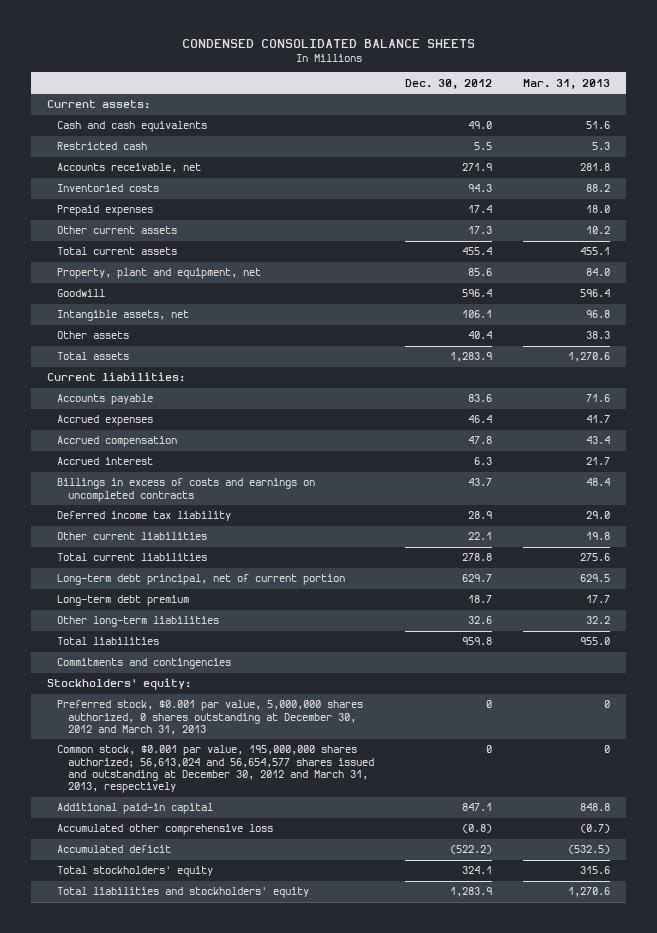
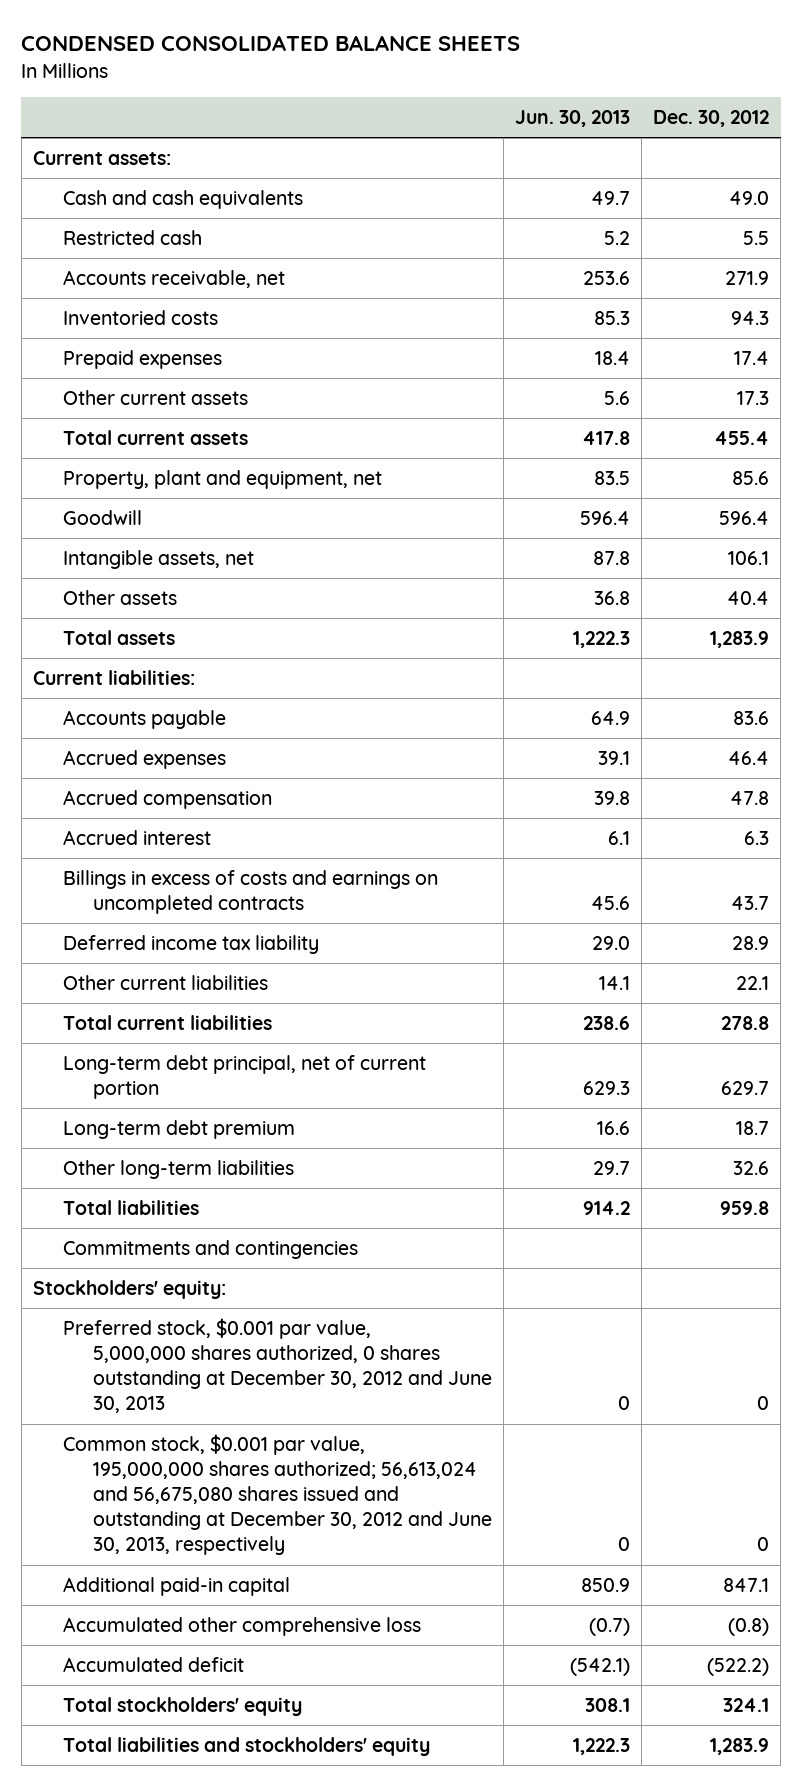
- | Dec. 30, 2012 | Mar. 31, 2013
+ | Jun. 30, 2013 | Dec. 30, 2012
- Preferred stock, $0.001 par value, 5,000,000 shares authorized, 0 shares outstanding at December 30, 2012 and March 31, 2013 | 0 | 0
- Common stock, $0.001 par value, 195,000,000 shares authorized; 56,613,024 and 56,654,577 shares issued and outstanding at December 30, 2012 and March 31, 2013, respectively | 0 | 0
+ Preferred stock, $0.001 par value, 5,000,000 shares authorized, 0 shares outstanding at December 30, 2012 and June 30, 2013 | 0 | 0
+ Common stock, $0.001 par value, 195,000,000 shares authorized; 56,613,024 and 56,675,080 shares issued and outstanding at December 30, 2012 and June 30, 2013, respectively | 0 | 0

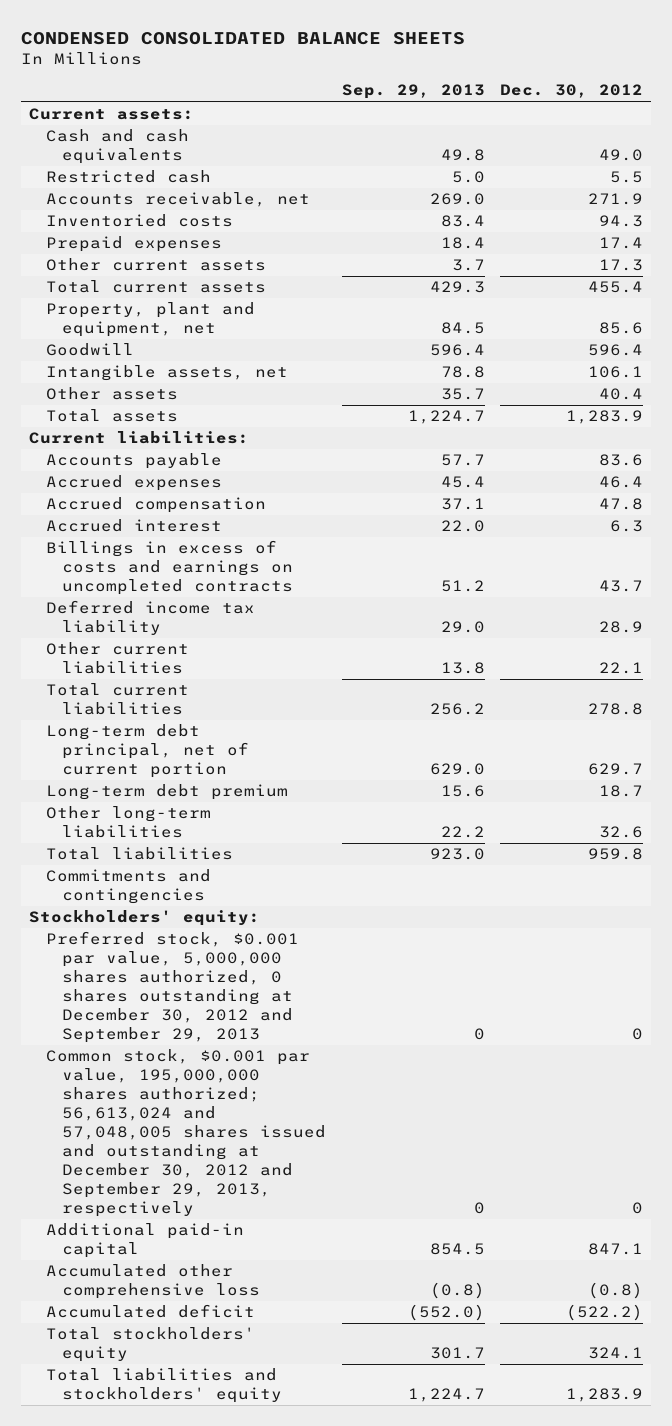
- | Jun. 30, 2013 | Dec. 30, 2012
+ | Sep. 29, 2013 | Dec. 30, 2012
- Preferred stock, $0.001 par value, 5,000,000 shares authorized, 0 shares outstanding at December 30, 2012 and June 30, 2013 | 0 | 0
- Common stock, $0.001 par value, 195,000,000 shares authorized; 56,613,024 and 56,675,080 shares issued and outstanding at December 30, 2012 and June 30, 2013, respectively | 0 | 0
+ Preferred stock, $0.001 par value, 5,000,000 shares authorized, 0 shares outstanding at December 30, 2012 and September 29, 2013 | 0 | 0
+ Common stock, $0.001 par value, 195,000,000 shares authorized; 56,613,024 and 57,048,005 shares issued and outstanding at December 30, 2012 and September 29, 2013, respectively | 0 | 0

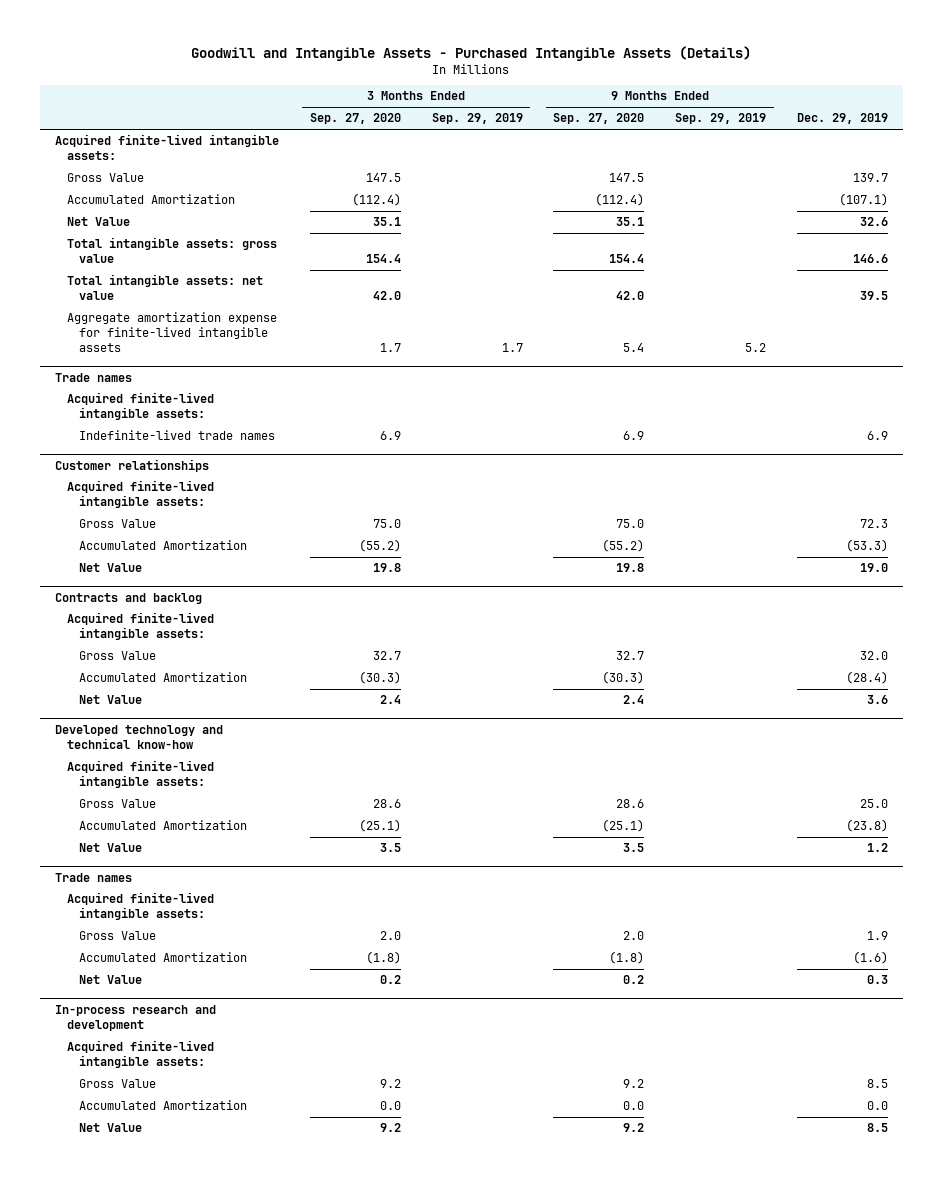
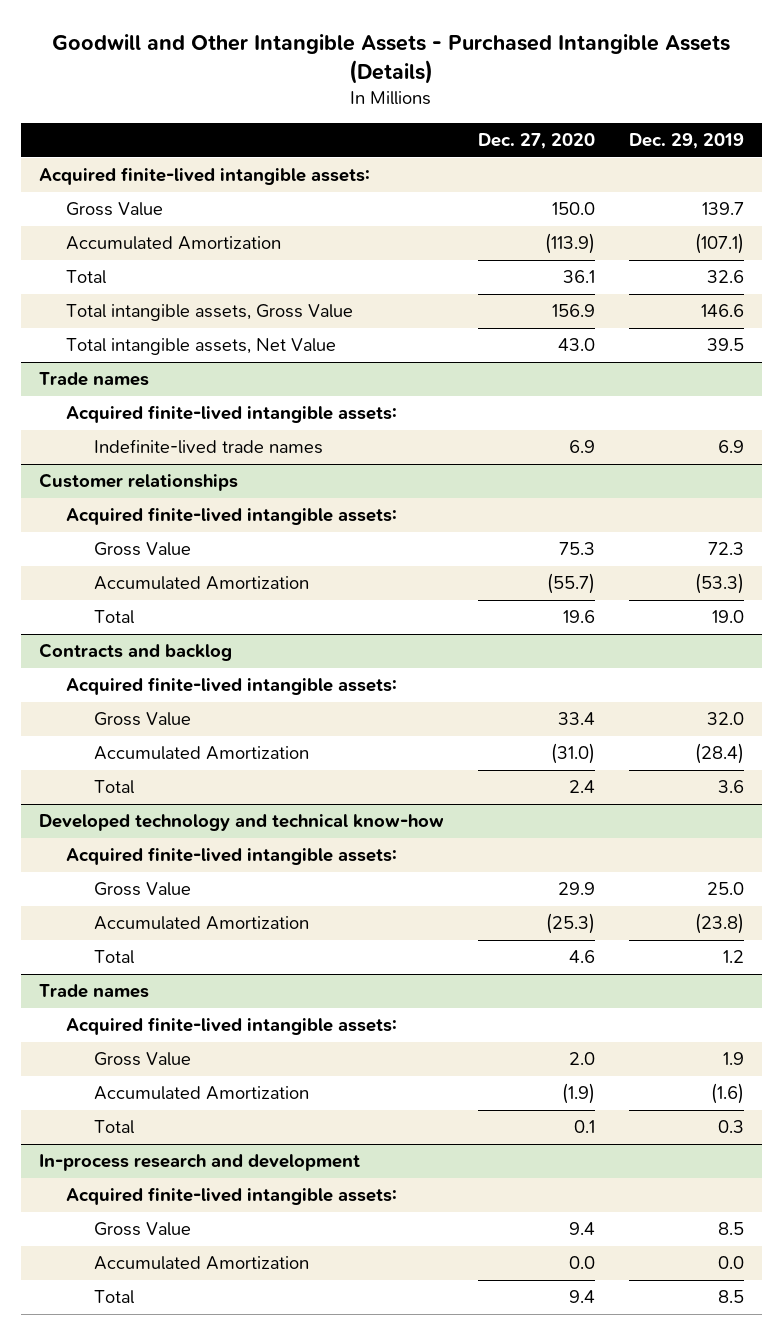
- Goodwill and Intangible Assets - Purchased Intangible Assets (Details)
+ Goodwill and Other Intangible Assets - Purchased Intangible Assets (Details)
- | 3 Months Ended Sep. 27, 2020 | 3 Months Ended Sep. 29, 2019 | 9 Months Ended Sep. 27, 2020 | 9 Months Ended Sep. 29, 2019 | Dec. 29, 2019
+ | Dec. 27, 2020 | Dec. 29, 2019
- Net Value | 35.1 | | 35.1 | | 32.6
- Total intangible assets: gross value | 154.4 | | 154.4 | | 146.6
- Total intangible assets: net value | 42.0 | | 42.0 | | 39.5
- Aggregate amortization expense for finite-lived intangible assets | 1.7 | 1.7 | 5.4 | 5.2 |
+ Total | 36.1 | 32.6
+ Total intangible assets, Gross Value | 156.9 | 146.6
+ Total intangible assets, Net Value | 43.0 | 39.5
@ Customer relationships
- Net Value | 19.8 | | 19.8 | | 19.0
+ Total | 19.6 | 19.0
@ Contracts and backlog
- Net Value | 2.4 | | 2.4 | | 3.6
+ Total | 2.4 | 3.6
@ Developed technology and technical know-how
- Net Value | 3.5 | | 3.5 | | 1.2
+ Total | 4.6 | 1.2
@ Trade names
- Net Value | 0.2 | | 0.2 | | 0.3
+ Total | 0.1 | 0.3
@ In-process research and development
- Net Value | 9.2 | | 9.2 | | 8.5
+ Total | 9.4 | 8.5

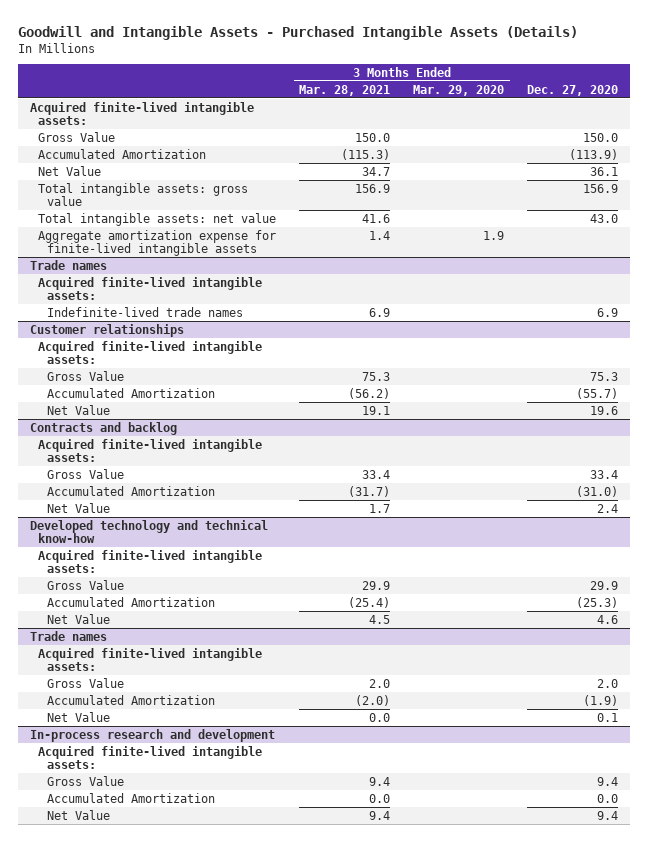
- Goodwill and Other Intangible Assets - Purchased Intangible Assets (Details)
+ Goodwill and Intangible Assets - Purchased Intangible Assets (Details)
- | Dec. 27, 2020 | Dec. 29, 2019
+ | 3 Months Ended Mar. 28, 2021 | 3 Months Ended Mar. 29, 2020 | Dec. 27, 2020
- Total | 36.1 | 32.6
- Total intangible assets, Gross Value | 156.9 | 146.6
- Total intangible assets, Net Value | 43.0 | 39.5
+ Net Value | 34.7 | | 36.1
+ Total intangible assets: gross value | 156.9 | | 156.9
+ Total intangible assets: net value | 41.6 | | 43.0
+ Aggregate amortization expense for finite-lived intangible assets | 1.4 | 1.9 |
@ Customer relationships
- Total | 19.6 | 19.0
+ Net Value | 19.1 | | 19.6
@ Contracts and backlog
- Total | 2.4 | 3.6
+ Net Value | 1.7 | | 2.4
@ Developed technology and technical know-how
- Total | 4.6 | 1.2
+ Net Value | 4.5 | | 4.6
@ Trade names
- Total | 0.1 | 0.3
+ Net Value | 0.0 | | 0.1
@ In-process research and development
- Total | 9.4 | 8.5
+ Net Value | 9.4 | | 9.4

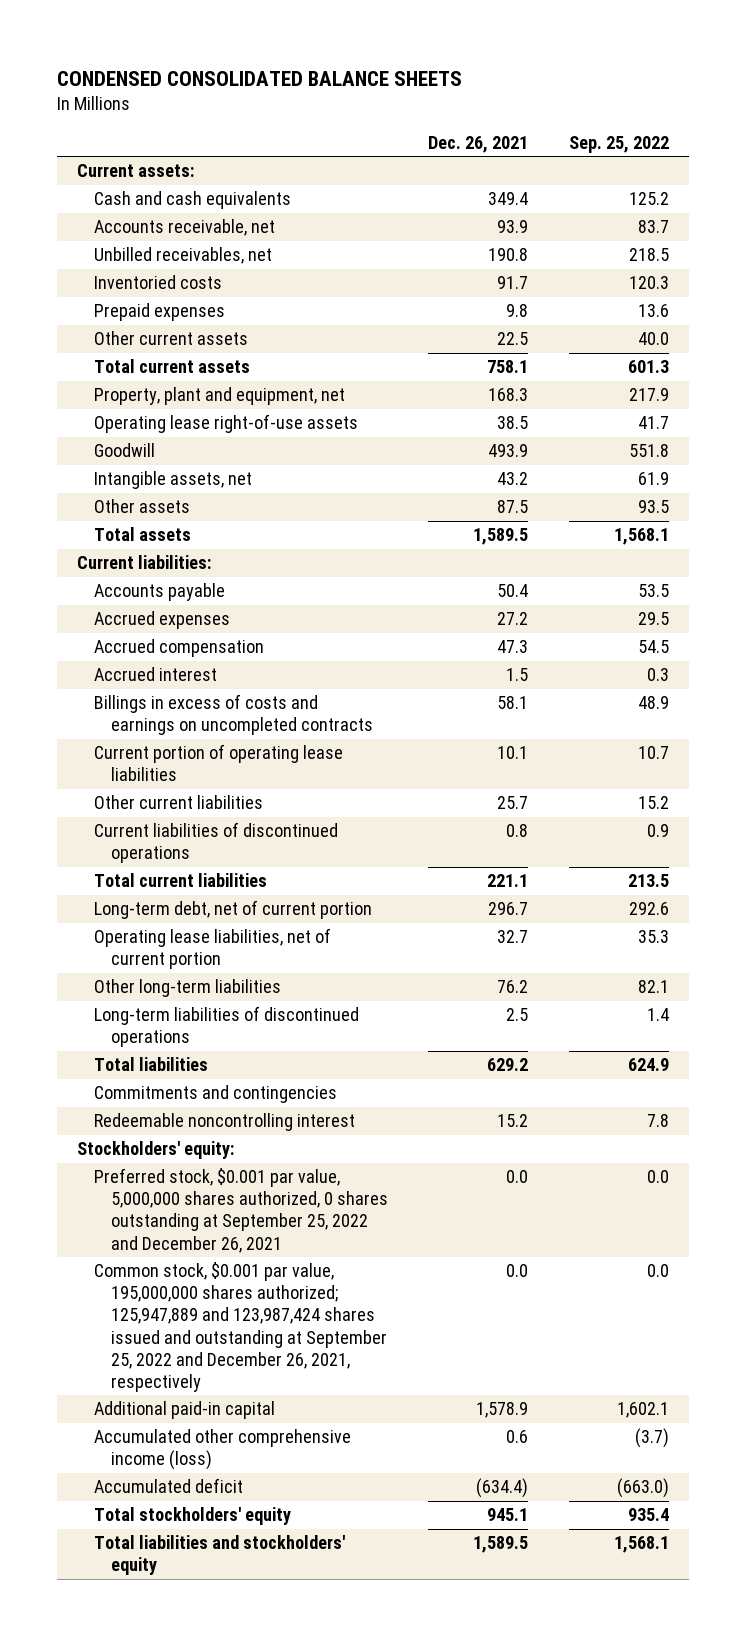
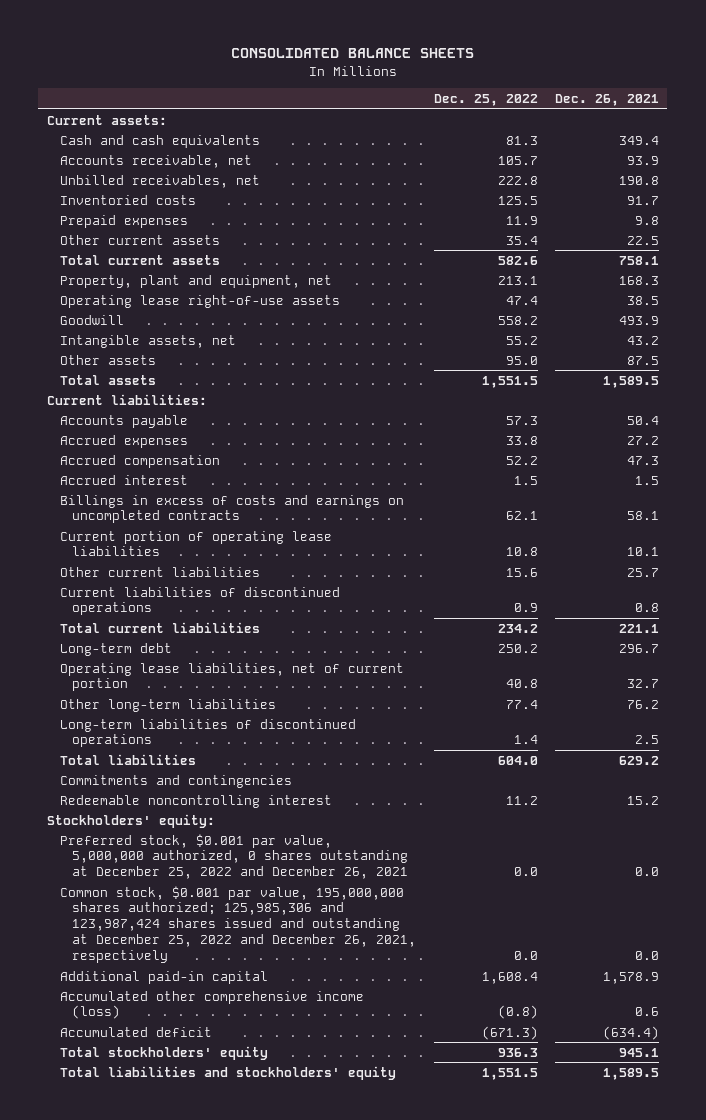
- CONDENSED CONSOLIDATED BALANCE SHEETS
+ CONSOLIDATED BALANCE SHEETS
- | Dec. 26, 2021 | Sep. 25, 2022
+ | Dec. 25, 2022 | Dec. 26, 2021
- Long-term debt, net of current portion | 296.7 | 292.6
+ Long-term debt | 250.2 | 296.7
- Preferred stock, $0.001 par value, 5,000,000 shares authorized, 0 shares outstanding at September 25, 2022 and December 26, 2021 | 0.0 | 0.0
- Common stock, $0.001 par value, 195,000,000 shares authorized; 125,947,889 and 123,987,424 shares issued and outstanding at September 25, 2022 and December 26, 2021, respectively | 0.0 | 0.0
+ Preferred stock, $0.001 par value, 5,000,000 authorized, 0 shares outstanding at December 25, 2022 and December 26, 2021 | 0.0 | 0.0
+ Common stock, $0.001 par value, 195,000,000 shares authorized; 125,985,306 and 123,987,424 shares issued and outstanding at December 25, 2022 and December 26, 2021, respectively | 0.0 | 0.0

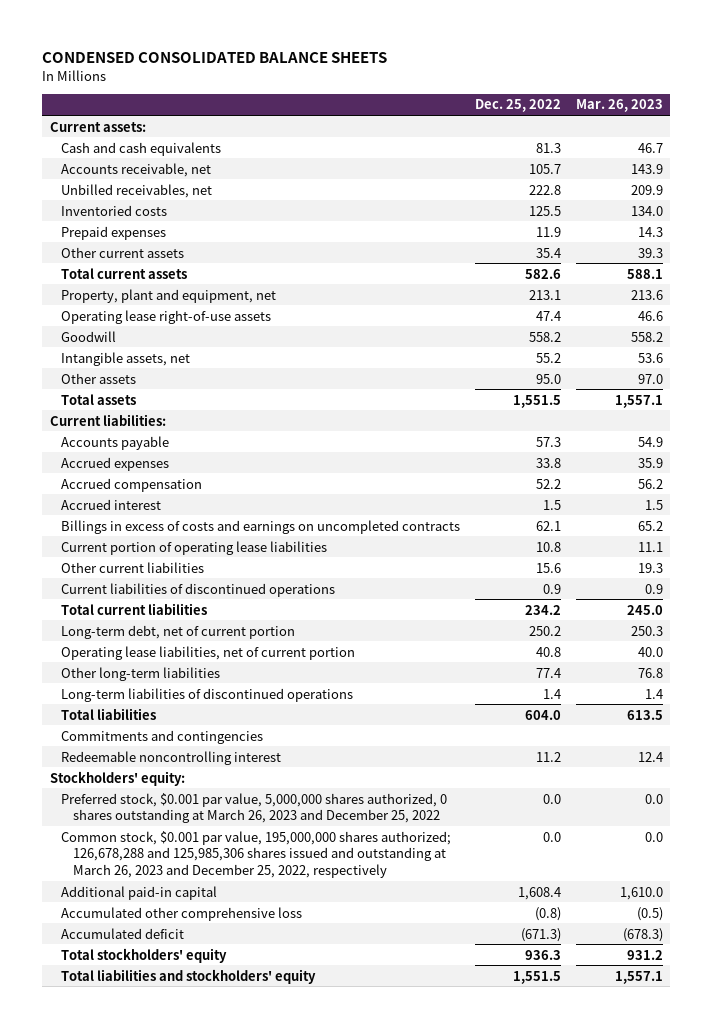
- CONSOLIDATED BALANCE SHEETS
+ CONDENSED CONSOLIDATED BALANCE SHEETS
- | Dec. 25, 2022 | Dec. 26, 2021
+ | Dec. 25, 2022 | Mar. 26, 2023
- Long-term debt | 250.2 | 296.7
+ Long-term debt, net of current portion | 250.2 | 250.3
- Preferred stock, $0.001 par value, 5,000,000 authorized, 0 shares outstanding at December 25, 2022 and December 26, 2021 | 0.0 | 0.0
- Common stock, $0.001 par value, 195,000,000 shares authorized; 125,985,306 and 123,987,424 shares issued and outstanding at December 25, 2022 and December 26, 2021, respectively | 0.0 | 0.0
+ Preferred stock, $0.001 par value, 5,000,000 shares authorized, 0 shares outstanding at March 26, 2023 and December 25, 2022 | 0.0 | 0.0
+ Common stock, $0.001 par value, 195,000,000 shares authorized; 126,678,288 and 125,985,306 shares issued and outstanding at March 26, 2023 and December 25, 2022, respectively | 0.0 | 0.0
- Accumulated other comprehensive income (loss) | (0.8) | 0.6
+ Accumulated other comprehensive loss | (0.8) | (0.5)

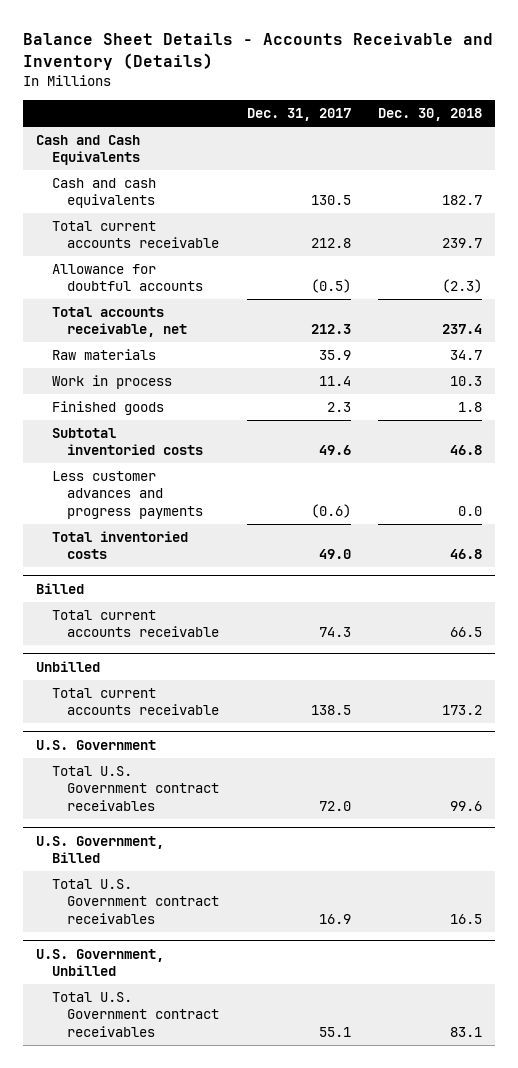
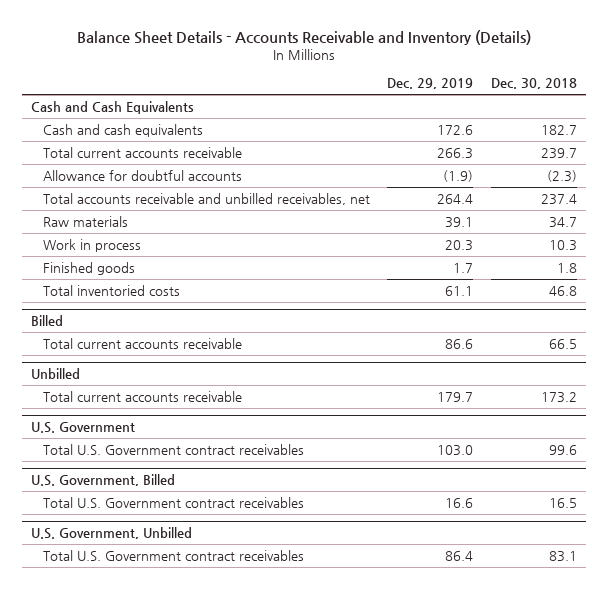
- | Dec. 31, 2017 | Dec. 30, 2018
+ | Dec. 29, 2019 | Dec. 30, 2018
- Total accounts receivable, net | 212.3 | 237.4
+ Total accounts receivable and unbilled receivables, net | 264.4 | 237.4
- Subtotal inventoried costs | 49.6 | 46.8
- Less customer advances and progress payments | (0.6) | 0.0

